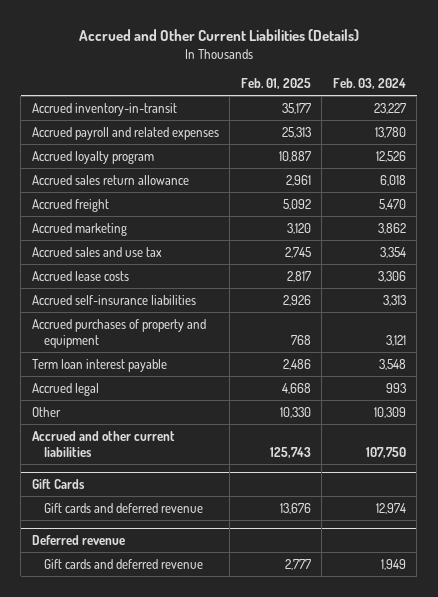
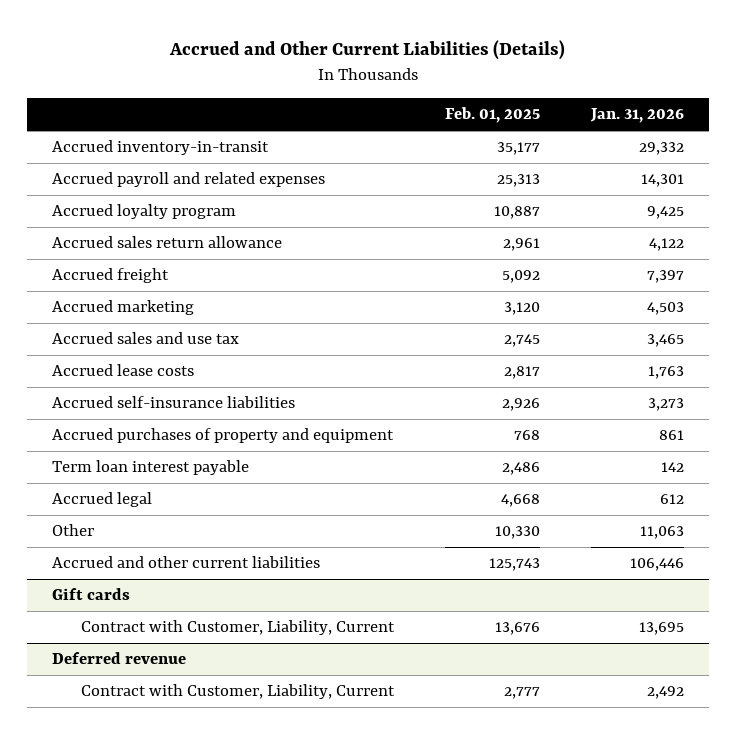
- | Feb. 01, 2025 | Feb. 03, 2024
+ | Feb. 01, 2025 | Jan. 31, 2026
- Gift Cards
- Gift cards and deferred revenue | 13,676 | 12,974
+ Gift cards
+ Contract with Customer, Liability, Current | 13,676 | 13,695
@ Deferred revenue
- Gift cards and deferred revenue | 2,777 | 1,949
+ Contract with Customer, Liability, Current | 2,777 | 2,492

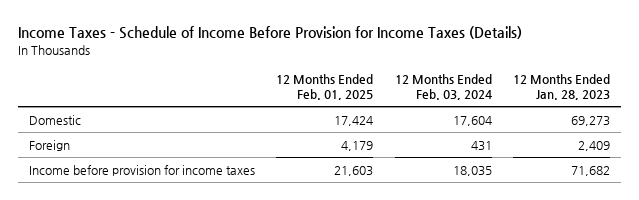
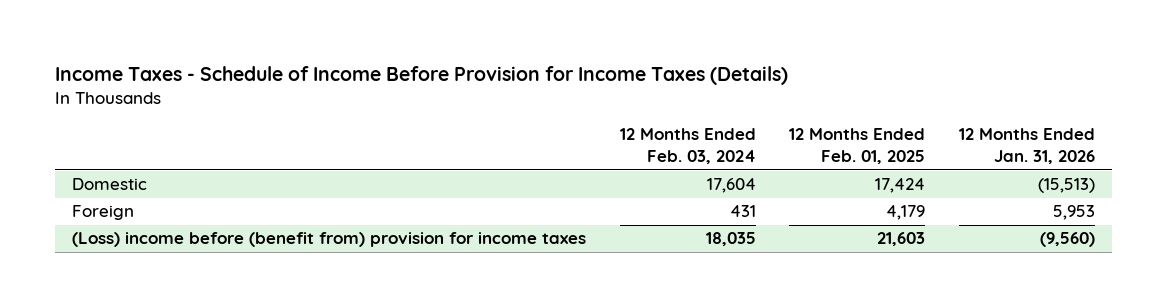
- | 12 Months Ended Feb. 01, 2025 | 12 Months Ended Feb. 03, 2024 | 12 Months Ended Jan. 28, 2023
+ | 12 Months Ended Feb. 03, 2024 | 12 Months Ended Feb. 01, 2025 | 12 Months Ended Jan. 31, 2026
- Income before provision for income taxes | 21,603 | 18,035 | 71,682
+ (Loss) income before (benefit from) provision for income taxes | 18,035 | 21,603 | (9,560)

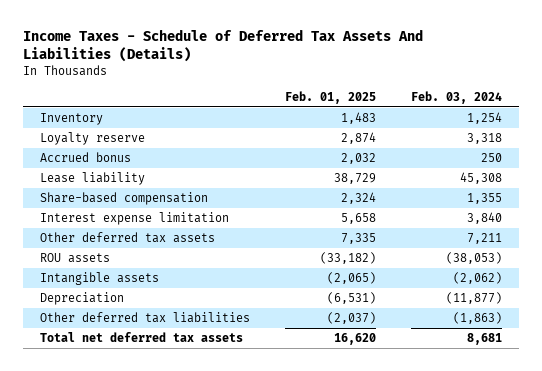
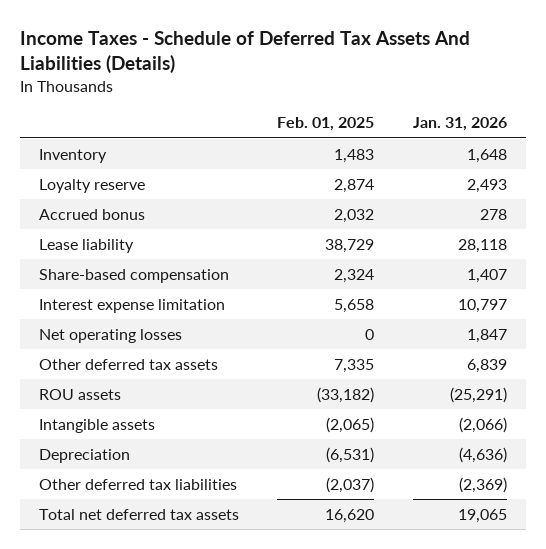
- | Feb. 01, 2025 | Feb. 03, 2024
+ | Feb. 01, 2025 | Jan. 31, 2026
+ Net operating losses | 0 | 1,847

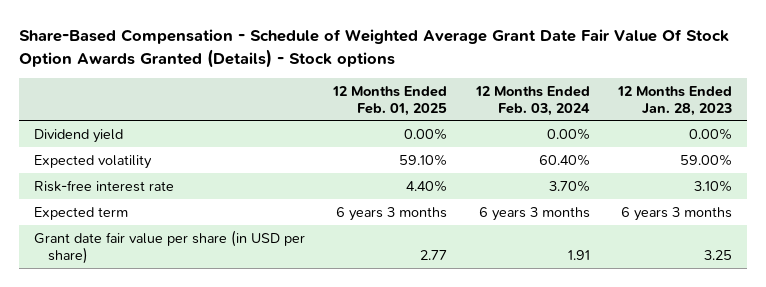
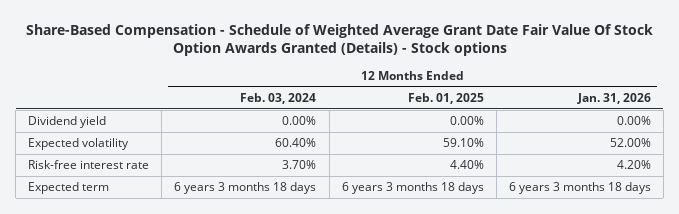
- | 12 Months Ended Feb. 01, 2025 | 12 Months Ended Feb. 03, 2024 | 12 Months Ended Jan. 28, 2023
+ | 12 Months Ended Feb. 03, 2024 | 12 Months Ended Feb. 01, 2025 | 12 Months Ended Jan. 31, 2026
- Expected term | 6 years 3 months | 6 years 3 months | 6 years 3 months
- Grant date fair value per share (in USD per share) | 2.77 | 1.91 | 3.25
+ Expected term | 6 years 3 months 18 days | 6 years 3 months 18 days | 6 years 3 months 18 days

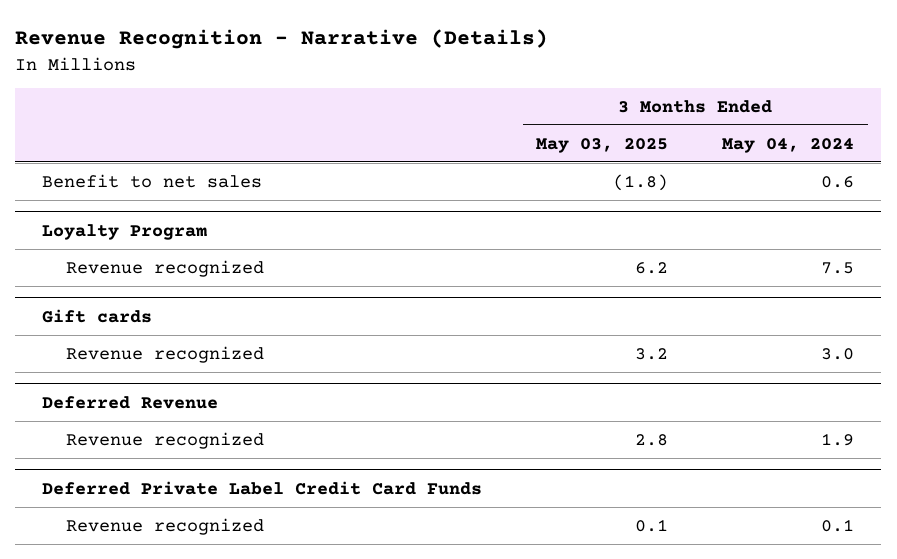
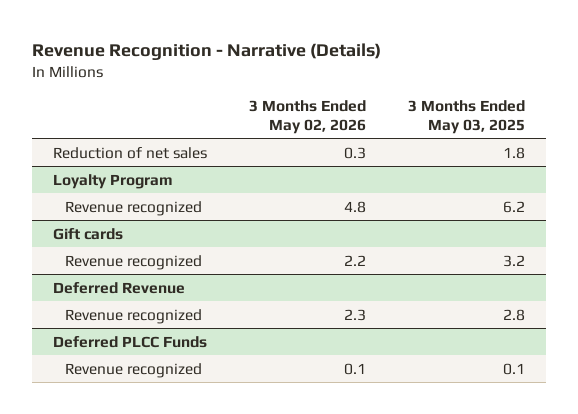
- | 3 Months Ended May 03, 2025 | 3 Months Ended May 04, 2024
+ | 3 Months Ended May 02, 2026 | 3 Months Ended May 03, 2025
- Benefit to net sales | (1.8) | 0.6
+ Reduction of net sales | 0.3 | 1.8
- Deferred Private Label Credit Card Funds
+ Deferred PLCC Funds

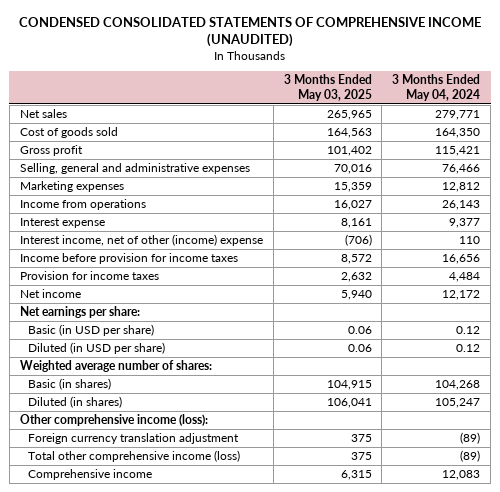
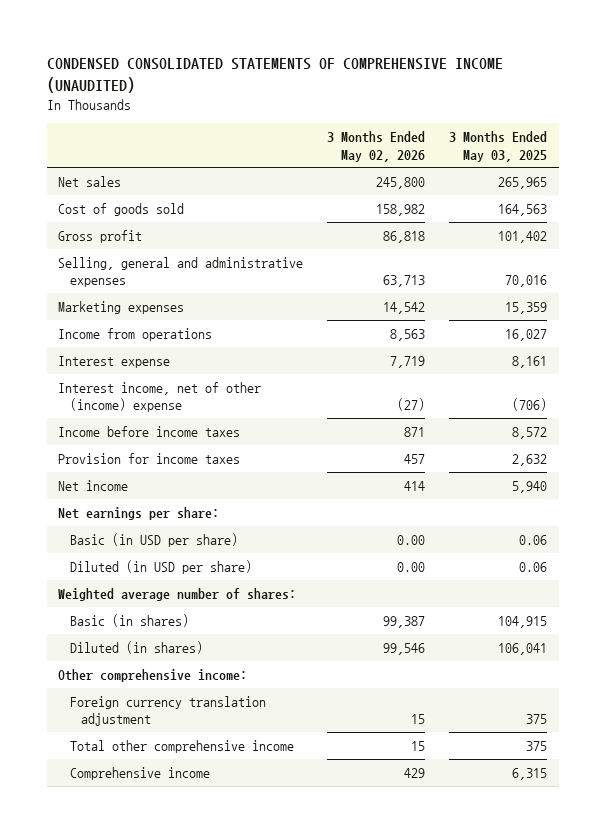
- | 3 Months Ended May 03, 2025 | 3 Months Ended May 04, 2024
+ | 3 Months Ended May 02, 2026 | 3 Months Ended May 03, 2025
- Income before provision for income taxes | 8,572 | 16,656
+ Income before income taxes | 871 | 8,572
- Other comprehensive income (loss):
+ Other comprehensive income:
- Total other comprehensive income (loss) | 375 | (89)
+ Total other comprehensive income | 15 | 375

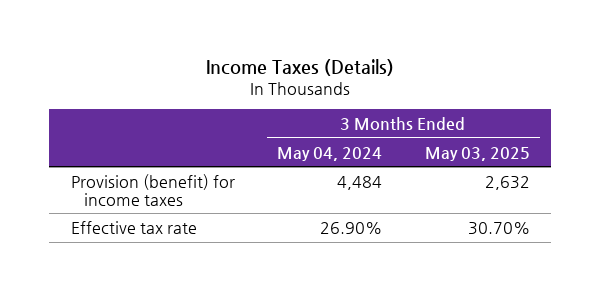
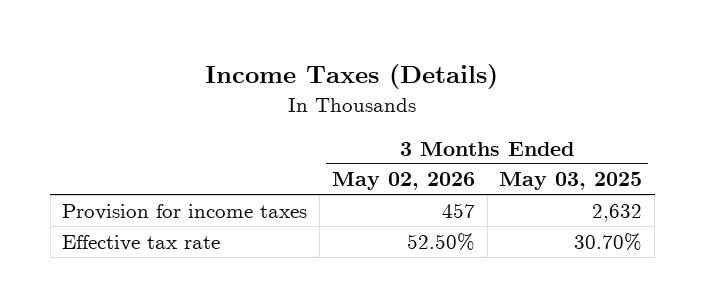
- | 3 Months Ended May 04, 2024 | 3 Months Ended May 03, 2025
+ | 3 Months Ended May 02, 2026 | 3 Months Ended May 03, 2025
- Provision (benefit) for income taxes | 4,484 | 2,632
+ Provision for income taxes | 457 | 2,632

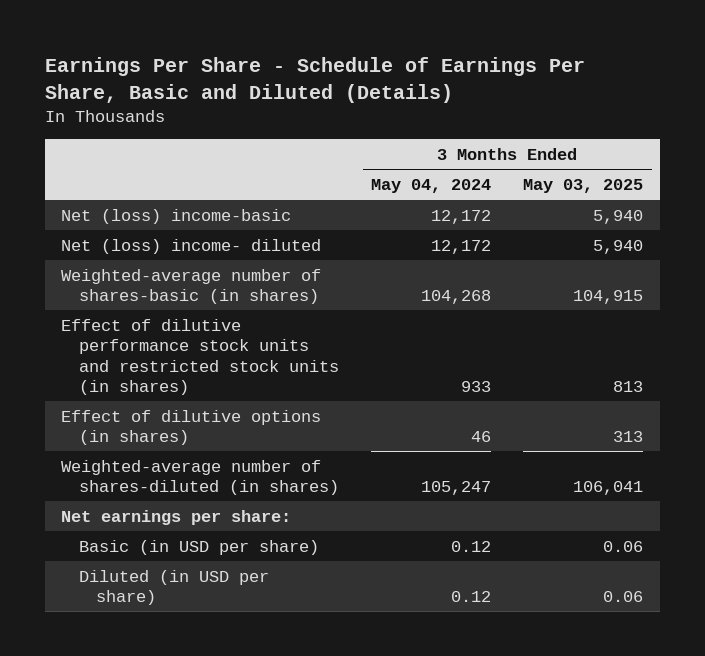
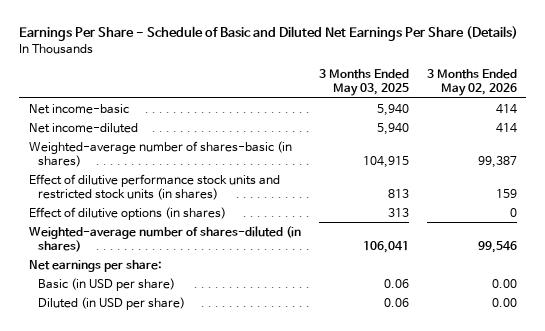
- Earnings Per Share - Schedule of Earnings Per Share, Basic and Diluted (Details)
+ Earnings Per Share - Schedule of Basic and Diluted Net Earnings Per Share (Details)
- | 3 Months Ended May 04, 2024 | 3 Months Ended May 03, 2025
+ | 3 Months Ended May 03, 2025 | 3 Months Ended May 02, 2026
- Net (loss) income-basic | 12,172 | 5,940
- Net (loss) income- diluted | 12,172 | 5,940
+ Net income-basic | 5,940 | 414
+ Net income-diluted | 5,940 | 414

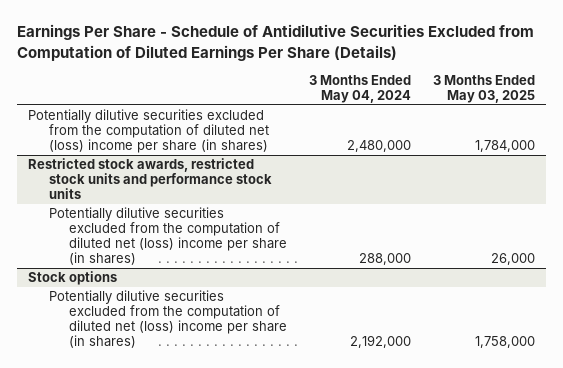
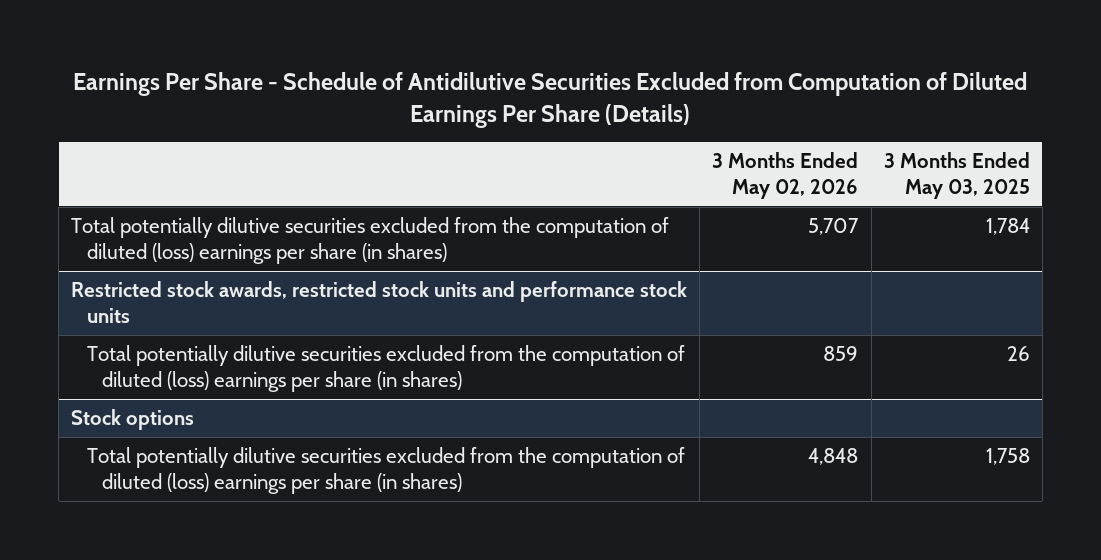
- | 3 Months Ended May 04, 2024 | 3 Months Ended May 03, 2025
+ | 3 Months Ended May 02, 2026 | 3 Months Ended May 03, 2025
- Potentially dilutive securities excluded from the computation of diluted net (loss) income per share (in shares) | 2,480,000 | 1,784,000
+ Total potentially dilutive securities excluded from the computation of diluted (loss) earnings per share (in shares) | 5,707 | 1,784
@ Restricted stock awards, restricted stock units and performance stock units
- Potentially dilutive securities excluded from the computation of diluted net (loss) income per share (in shares) | 288,000 | 26,000
+ Total potentially dilutive securities excluded from the computation of diluted (loss) earnings per share (in shares) | 859 | 26
@ Stock options
- Potentially dilutive securities excluded from the computation of diluted net (loss) income per share (in shares) | 2,192,000 | 1,758,000
+ Total potentially dilutive securities excluded from the computation of diluted (loss) earnings per share (in shares) | 4,848 | 1,758

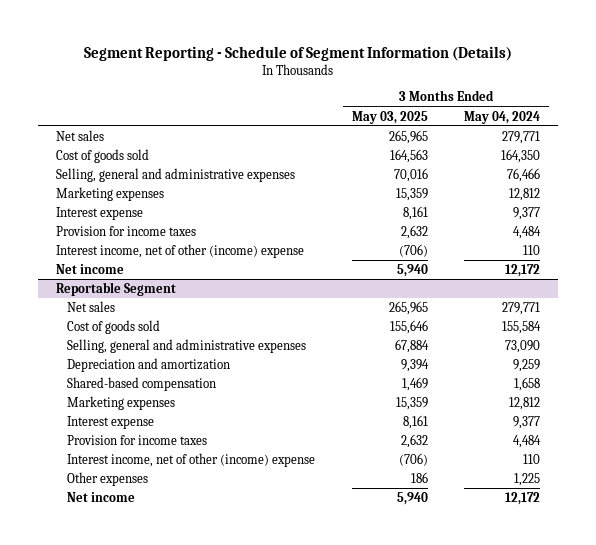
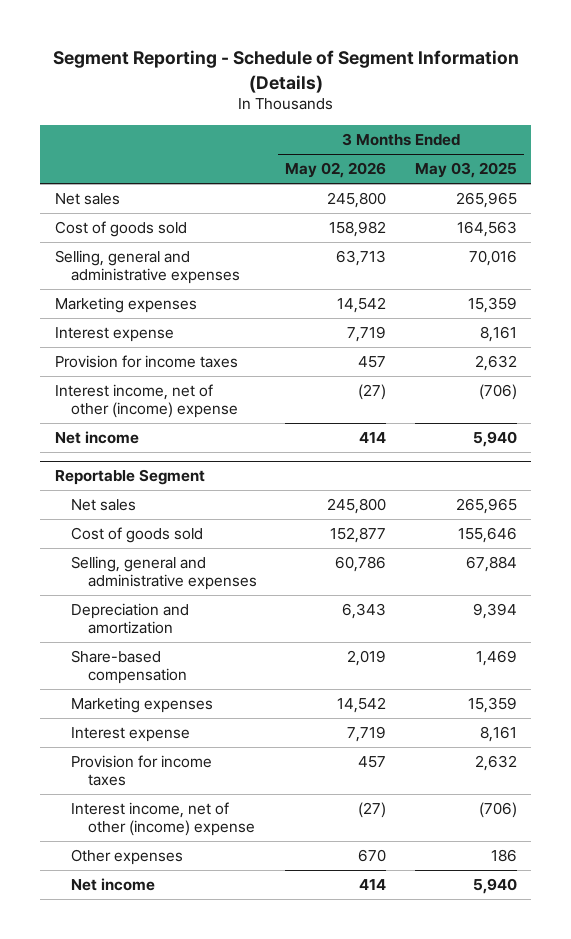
- | 3 Months Ended May 03, 2025 | 3 Months Ended May 04, 2024
+ | 3 Months Ended May 02, 2026 | 3 Months Ended May 03, 2025
@ Reportable Segment
- Shared-based compensation | 1,469 | 1,658
+ Share-based compensation | 2,019 | 1,469

